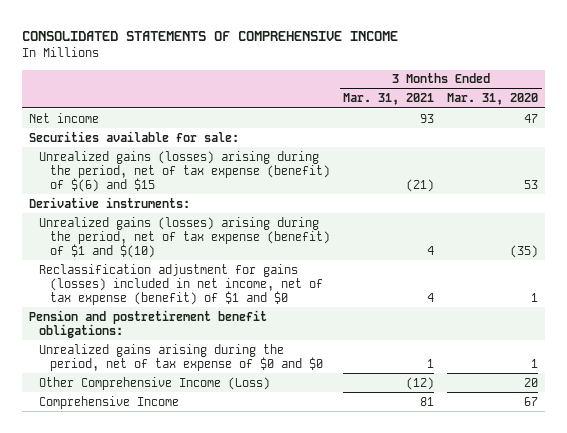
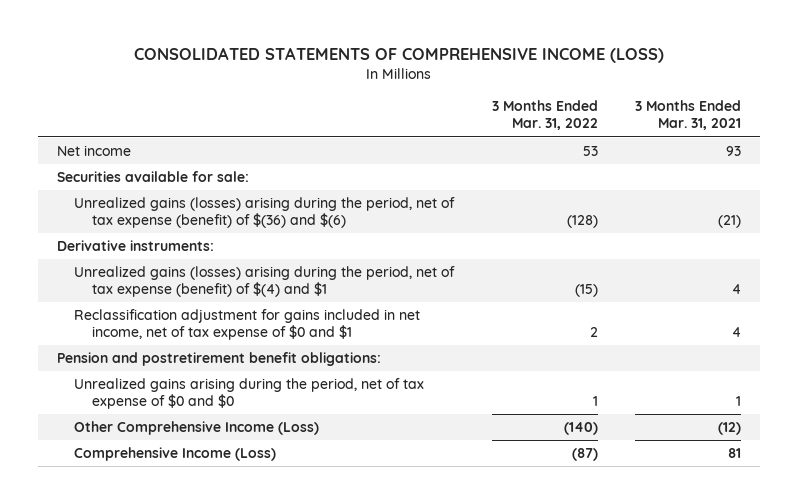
- CONSOLIDATED STATEMENTS OF COMPREHENSIVE INCOME
+ CONSOLIDATED STATEMENTS OF COMPREHENSIVE INCOME (LOSS)
- | 3 Months Ended Mar. 31, 2021 | 3 Months Ended Mar. 31, 2020
+ | 3 Months Ended Mar. 31, 2022 | 3 Months Ended Mar. 31, 2021
- Unrealized gains (losses) arising during the period, net of tax expense (benefit) of $(6) and $15 | (21) | 53
+ Unrealized gains (losses) arising during the period, net of tax expense (benefit) of $(36) and $(6) | (128) | (21)
- Unrealized gains (losses) arising during the period, net of tax expense (benefit) of $1 and $(10) | 4 | (35)
- Reclassification adjustment for gains (losses) included in net income, net of tax expense (benefit) of $1 and $0 | 4 | 1
+ Unrealized gains (losses) arising during the period, net of tax expense (benefit) of $(4) and $1 | (15) | 4
+ Reclassification adjustment for gains included in net income, net of tax expense of $0 and $1 | 2 | 4
- Comprehensive Income | 81 | 67
+ Comprehensive Income (Loss) | (87) | 81

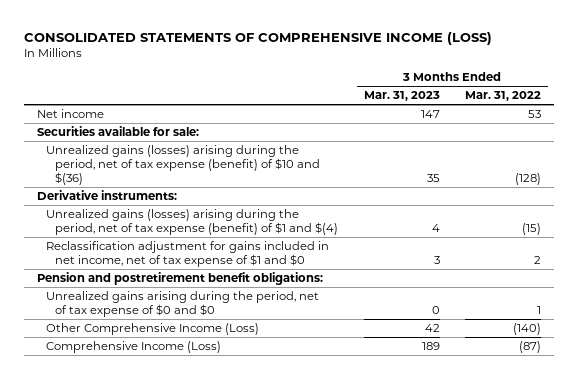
- | 3 Months Ended Mar. 31, 2022 | 3 Months Ended Mar. 31, 2021
+ | 3 Months Ended Mar. 31, 2023 | 3 Months Ended Mar. 31, 2022
- Unrealized gains (losses) arising during the period, net of tax expense (benefit) of $(36) and $(6) | (128) | (21)
+ Unrealized gains (losses) arising during the period, net of tax expense (benefit) of $10 and $(36) | 35 | (128)
- Unrealized gains (losses) arising during the period, net of tax expense (benefit) of $(4) and $1 | (15) | 4
- Reclassification adjustment for gains included in net income, net of tax expense of $0 and $1 | 2 | 4
+ Unrealized gains (losses) arising during the period, net of tax expense (benefit) of $1 and $(4) | 4 | (15)
+ Reclassification adjustment for gains included in net income, net of tax expense of $1 and $0 | 3 | 2

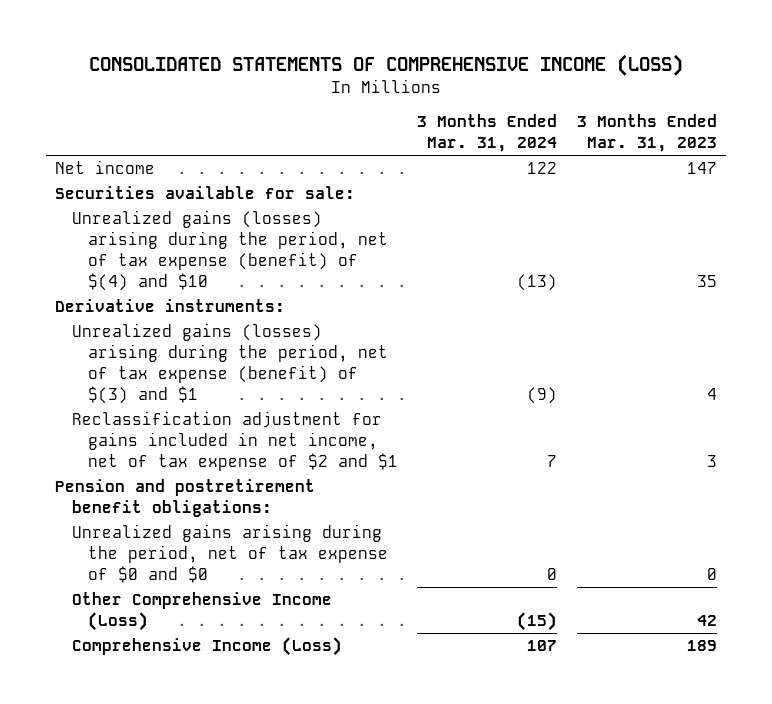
- | 3 Months Ended Mar. 31, 2023 | 3 Months Ended Mar. 31, 2022
+ | 3 Months Ended Mar. 31, 2024 | 3 Months Ended Mar. 31, 2023
- Unrealized gains (losses) arising during the period, net of tax expense (benefit) of $10 and $(36) | 35 | (128)
+ Unrealized gains (losses) arising during the period, net of tax expense (benefit) of $(4) and $10 | (13) | 35
- Unrealized gains (losses) arising during the period, net of tax expense (benefit) of $1 and $(4) | 4 | (15)
- Reclassification adjustment for gains included in net income, net of tax expense of $1 and $0 | 3 | 2
+ Unrealized gains (losses) arising during the period, net of tax expense (benefit) of $(3) and $1 | (9) | 4
+ Reclassification adjustment for gains included in net income, net of tax expense of $2 and $1 | 7 | 3

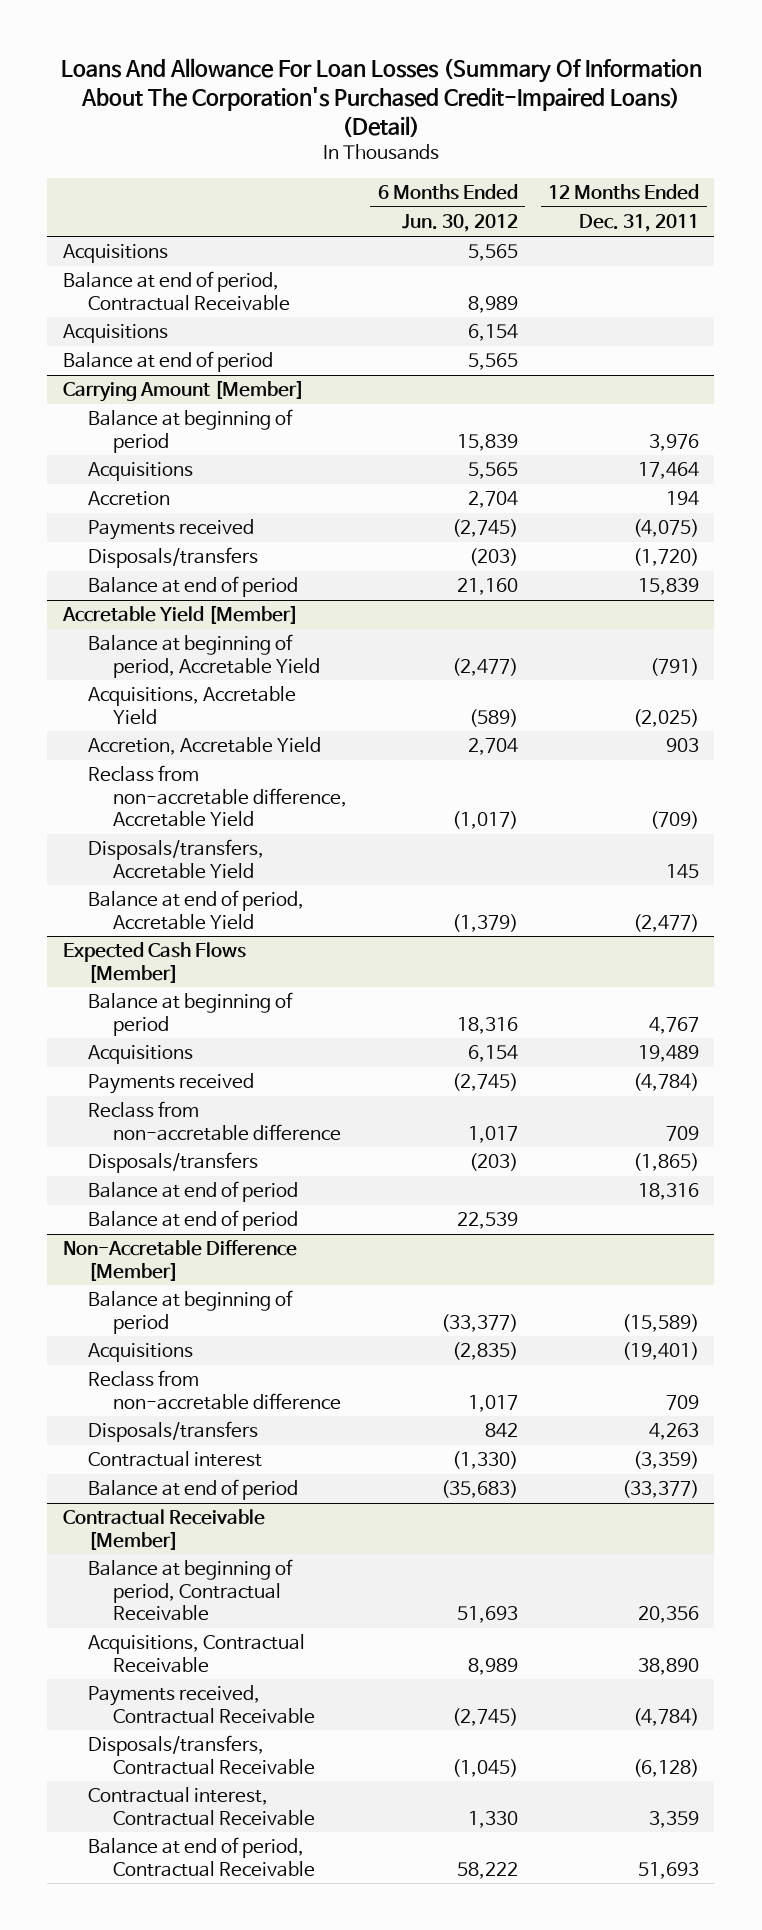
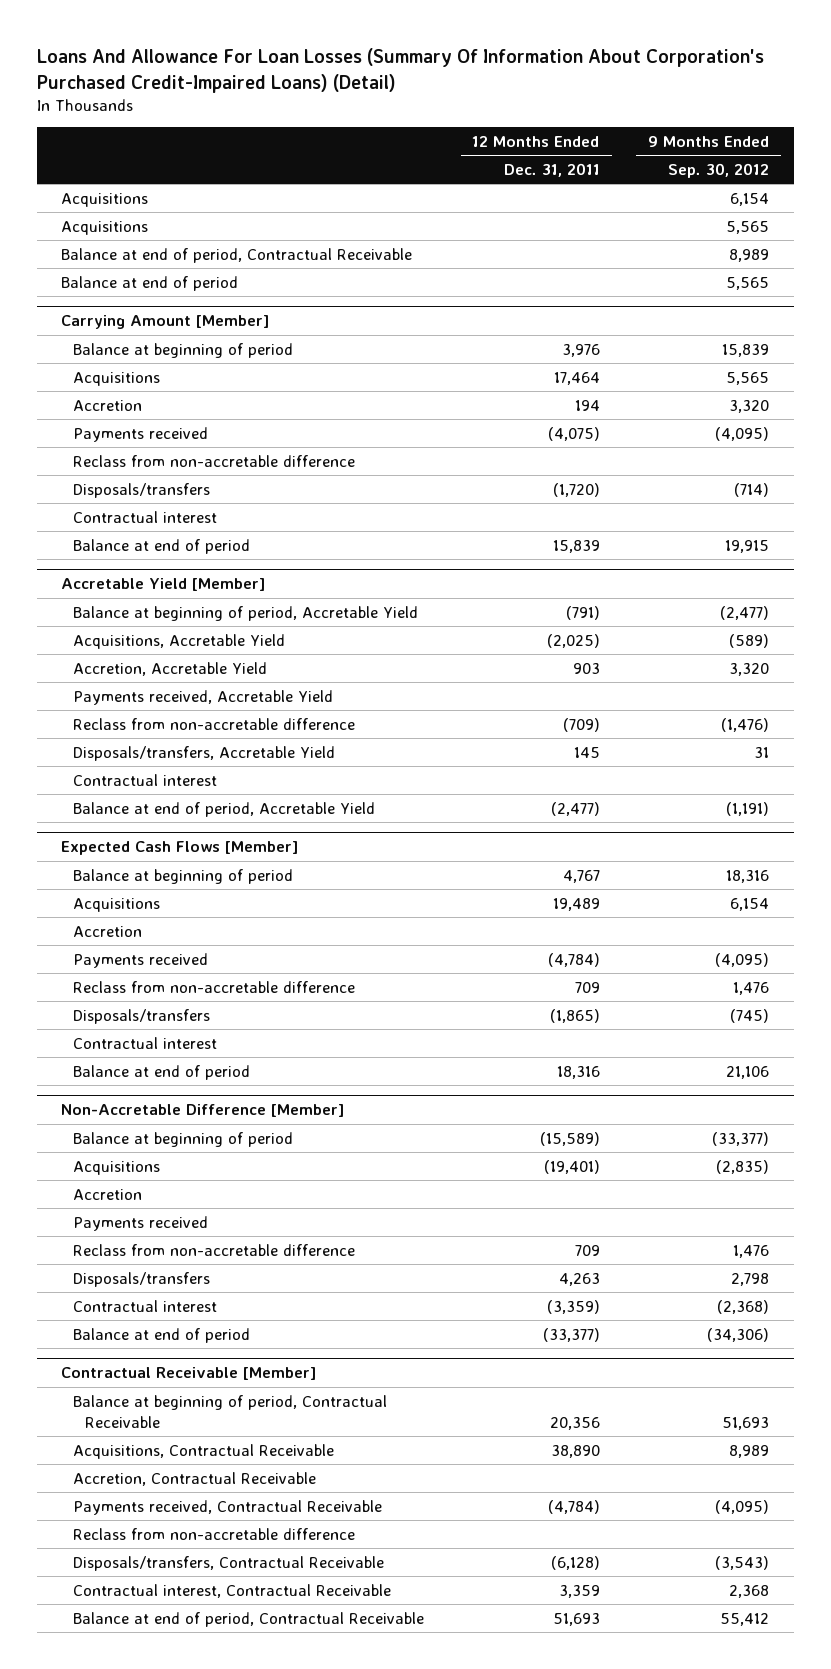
- Loans And Allowance For Loan Losses (Summary Of Information About The Corporation's Purchased Credit-Impaired Loans) (Detail)
+ Loans And Allowance For Loan Losses (Summary Of Information About Corporation's Purchased Credit-Impaired Loans) (Detail)
- | 6 Months Ended Jun. 30, 2012 | 12 Months Ended Dec. 31, 2011
+ | 12 Months Ended Dec. 31, 2011 | 9 Months Ended Sep. 30, 2012
moved down: Balance at end of period, Contractual Receivable | | 8,989
@ Carrying Amount [Member]
+ Reclass from non-accretable difference
+ Contractual interest
@ Accretable Yield [Member]
- Reclass from non-accretable difference, Accretable Yield | (1,017) | (709)
+ Payments received, Accretable Yield
+ Reclass from non-accretable difference | (709) | (1,476)
+ Contractual interest
@ Expected Cash Flows [Member]
+ Accretion
+ Contractual interest
- Balance at end of period | 22,539 |
@ Non-Accretable Difference [Member]
+ Accretion
+ Payments received
@ Contractual Receivable [Member]
+ Accretion, Contractual Receivable
+ Reclass from non-accretable difference

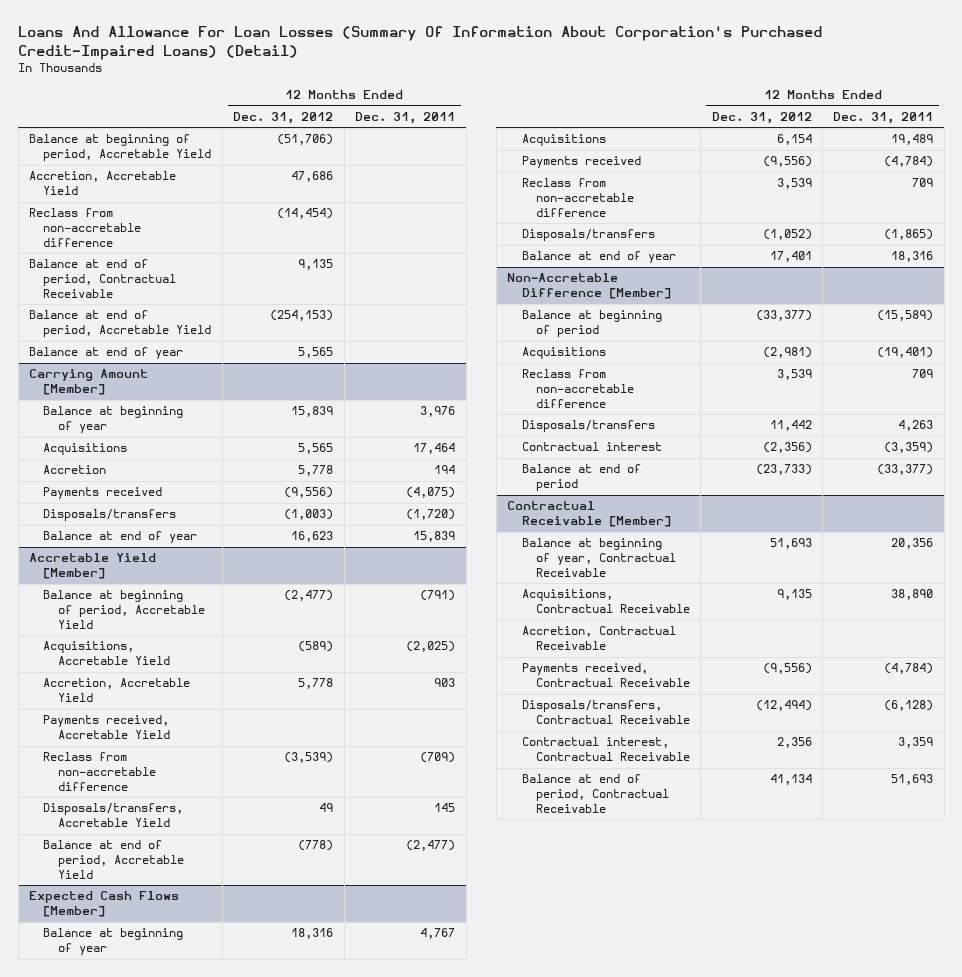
- | 12 Months Ended Dec. 31, 2011 | 9 Months Ended Sep. 30, 2012
+ | 12 Months Ended Dec. 31, 2012 | 12 Months Ended Dec. 31, 2011
- Acquisitions | | 6,154
- Acquisitions | | 5,565
+ Balance at beginning of period, Accretable Yield | (51,706) |
+ Accretion, Accretable Yield | 47,686 |
+ Reclass from non-accretable difference | (14,454) |
- Balance at end of period | | 5,565
+ Balance at end of period, Accretable Yield | (254,153) |
+ Balance at end of year | 5,565 |
@ Carrying Amount [Member]
- Balance at beginning of period | 3,976 | 15,839
+ Balance at beginning of year | 15,839 | 3,976
- Reclass from non-accretable difference
- Contractual interest
- Balance at end of period | 15,839 | 19,915
+ Balance at end of year | 16,623 | 15,839
@ Accretable Yield [Member]
- Contractual interest
@ Expected Cash Flows [Member]
- Balance at beginning of period | 4,767 | 18,316
+ Balance at beginning of year | 18,316 | 4,767
- Accretion
- Contractual interest
- Balance at end of period | 18,316 | 21,106
+ Balance at end of year | 17,401 | 18,316
@ Non-Accretable Difference [Member]
- Accretion
- Payments received
@ Contractual Receivable [Member]
- Balance at beginning of period, Contractual Receivable | 20,356 | 51,693
+ Balance at beginning of year, Contractual Receivable | 51,693 | 20,356
- Reclass from non-accretable difference

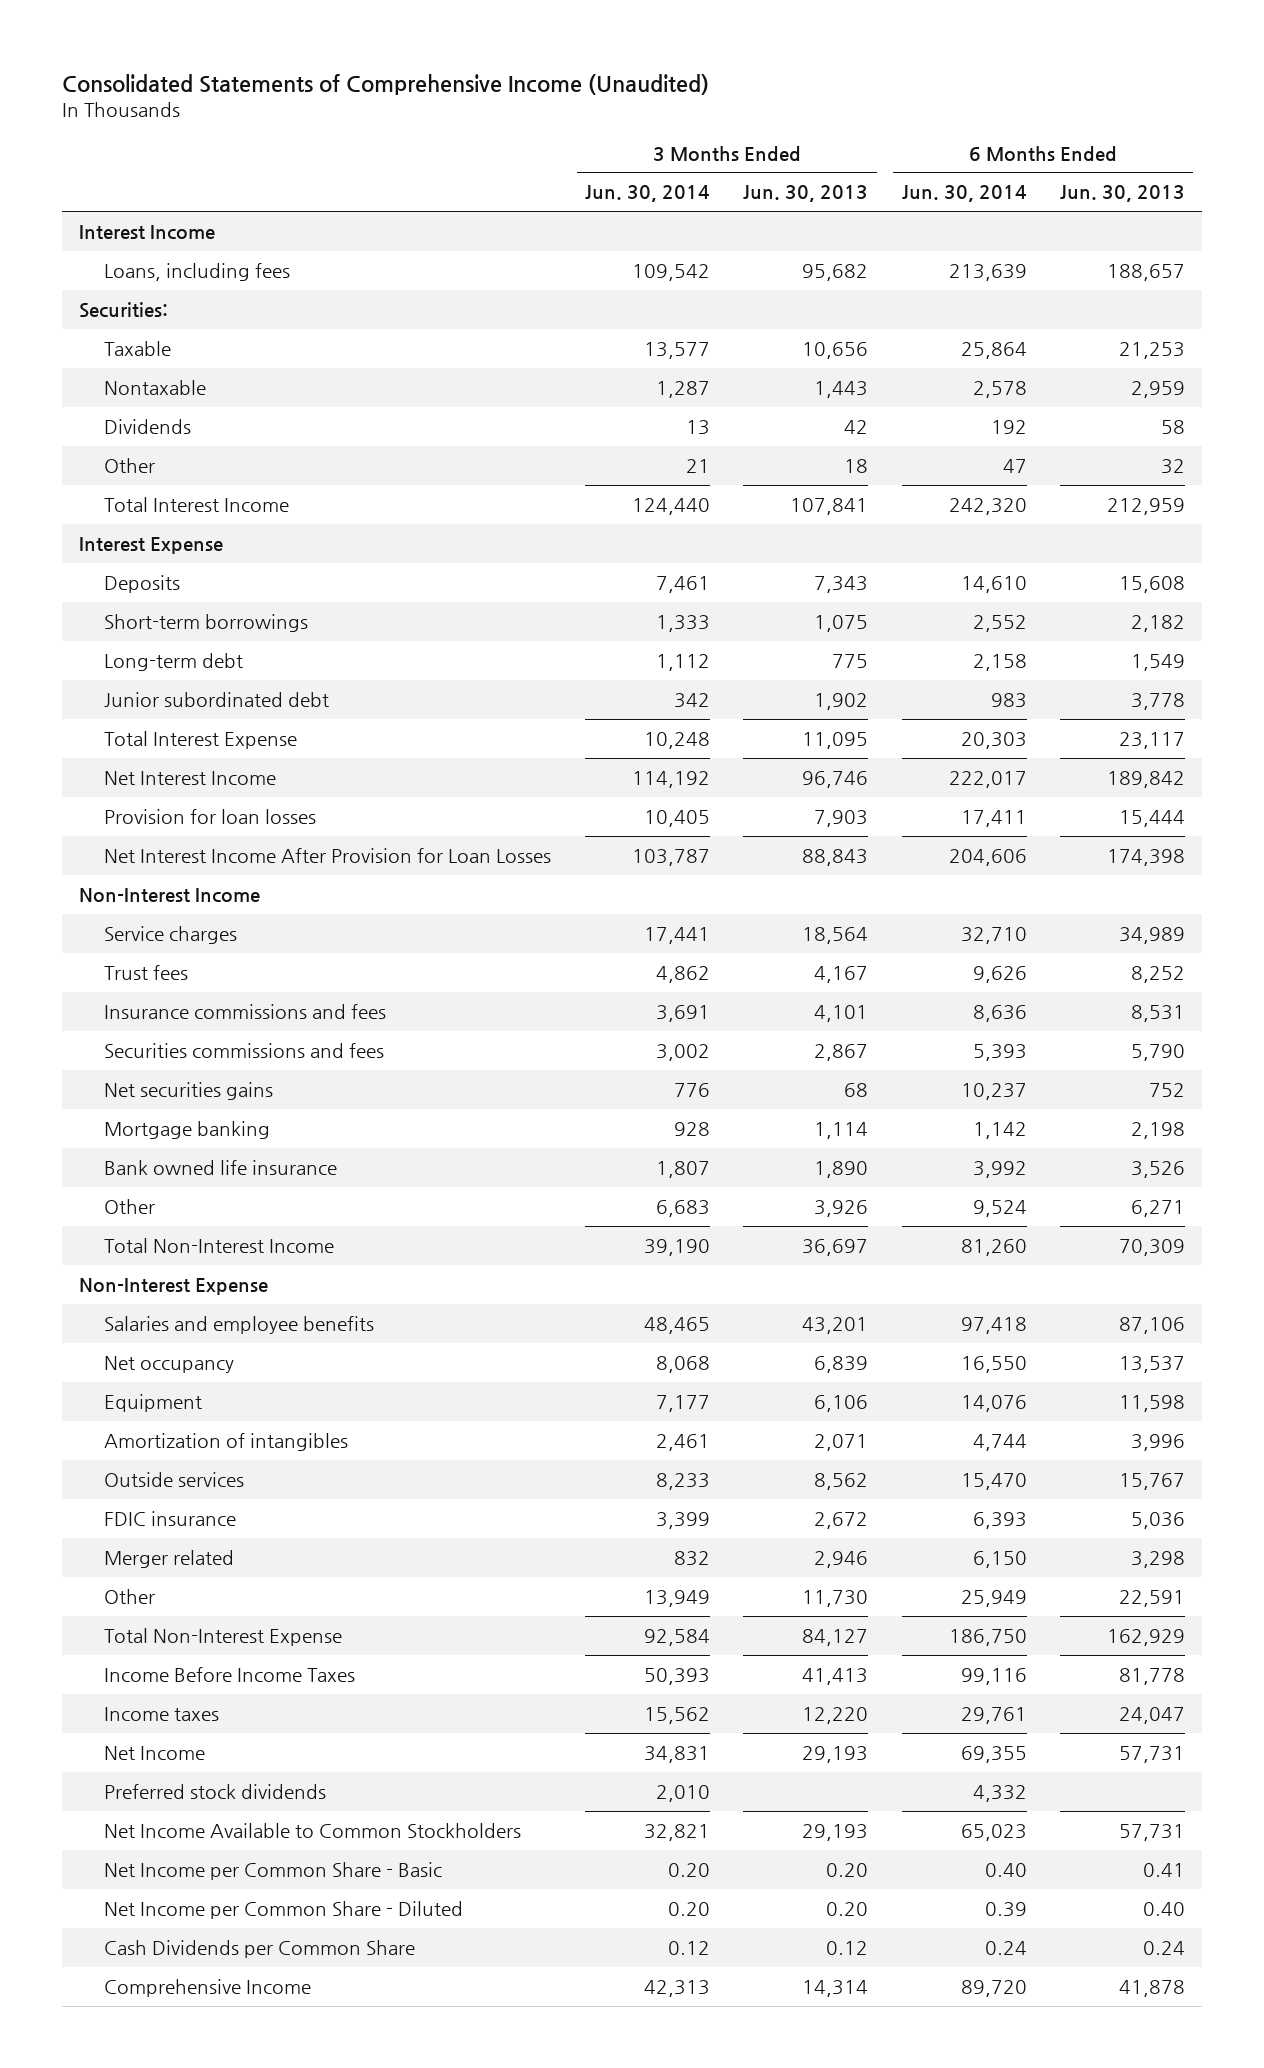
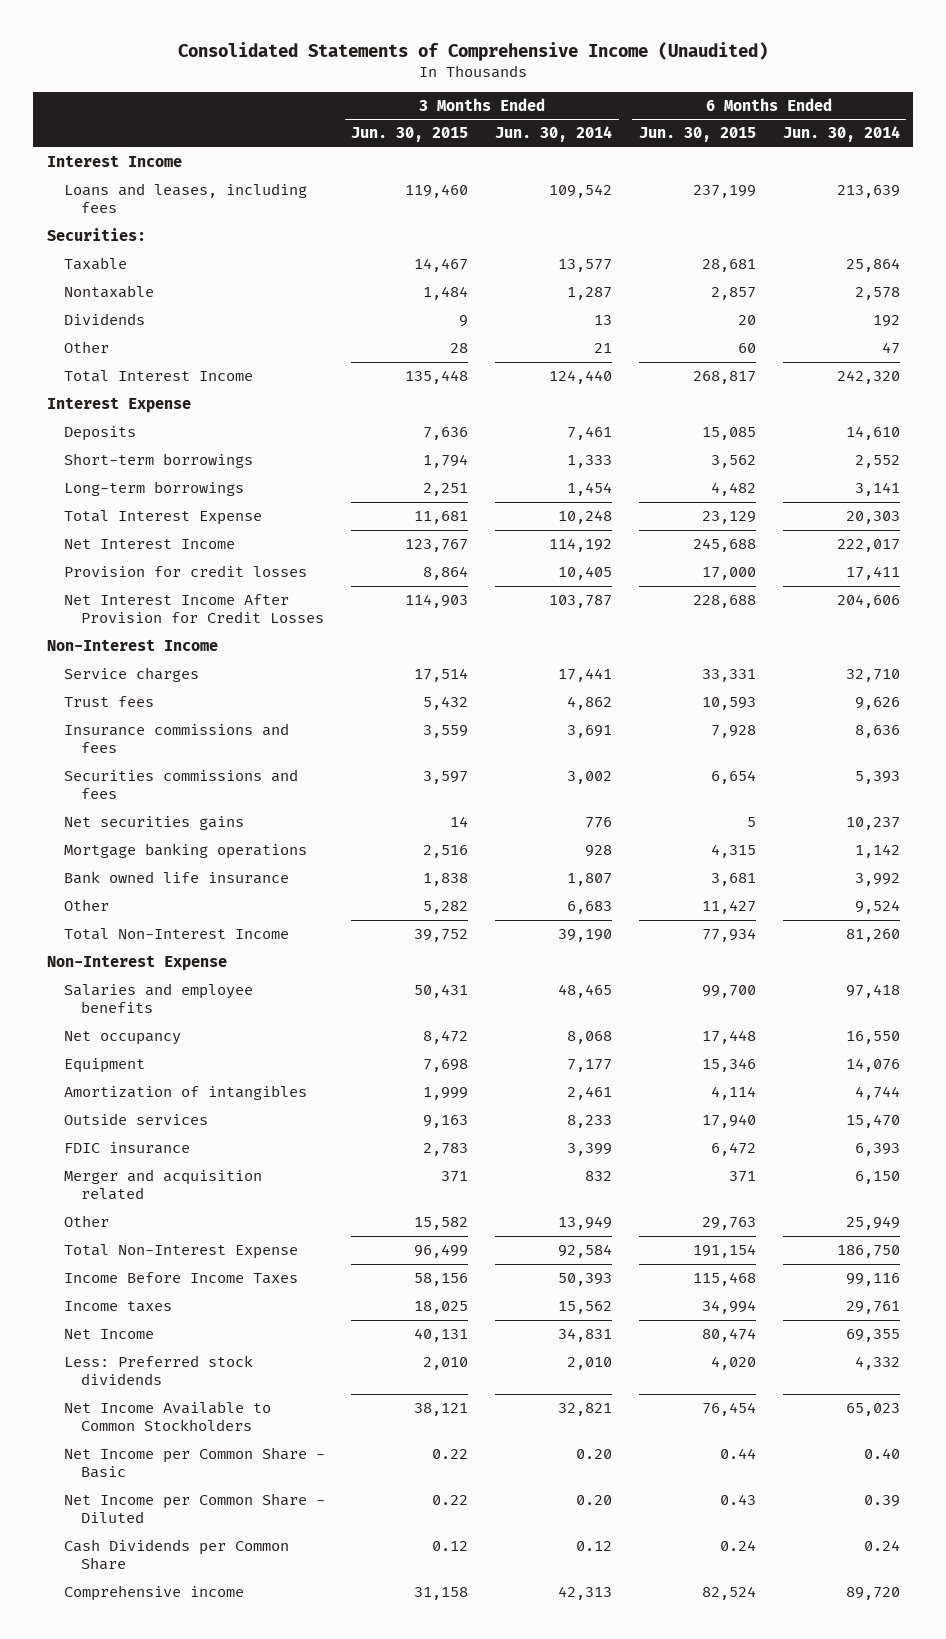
- | 3 Months Ended Jun. 30, 2014 | 3 Months Ended Jun. 30, 2013 | 6 Months Ended Jun. 30, 2014 | 6 Months Ended Jun. 30, 2013
+ | 3 Months Ended Jun. 30, 2015 | 3 Months Ended Jun. 30, 2014 | 6 Months Ended Jun. 30, 2015 | 6 Months Ended Jun. 30, 2014
- Loans, including fees | 109,542 | 95,682 | 213,639 | 188,657
+ Loans and leases, including fees | 119,460 | 109,542 | 237,199 | 213,639
- Long-term debt | 1,112 | 775 | 2,158 | 1,549
- Junior subordinated debt | 342 | 1,902 | 983 | 3,778
+ Long-term borrowings | 2,251 | 1,454 | 4,482 | 3,141
- Provision for loan losses | 10,405 | 7,903 | 17,411 | 15,444
- Net Interest Income After Provision for Loan Losses | 103,787 | 88,843 | 204,606 | 174,398
+ Provision for credit losses | 8,864 | 10,405 | 17,000 | 17,411
+ Net Interest Income After Provision for Credit Losses | 114,903 | 103,787 | 228,688 | 204,606
- Mortgage banking | 928 | 1,114 | 1,142 | 2,198
+ Mortgage banking operations | 2,516 | 928 | 4,315 | 1,142
- Merger related | 832 | 2,946 | 6,150 | 3,298
+ Merger and acquisition related | 371 | 832 | 371 | 6,150
- Preferred stock dividends | 2,010 | | 4,332 |
+ Less: Preferred stock dividends | 2,010 | 2,010 | 4,020 | 4,332
- Comprehensive Income | 42,313 | 14,314 | 89,720 | 41,878
+ Comprehensive income | 31,158 | 42,313 | 82,524 | 89,720

